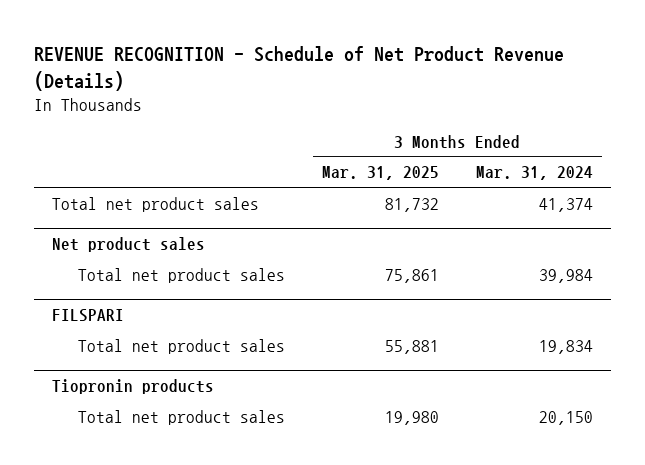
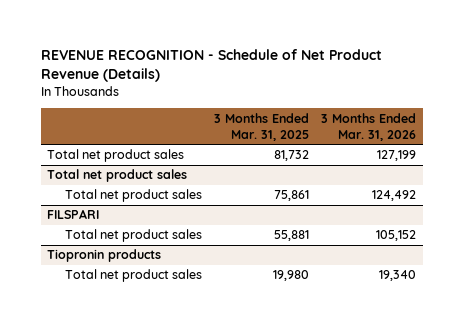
- | 3 Months Ended Mar. 31, 2025 | 3 Months Ended Mar. 31, 2024
+ | 3 Months Ended Mar. 31, 2025 | 3 Months Ended Mar. 31, 2026
- Net product sales
+ Total net product sales

